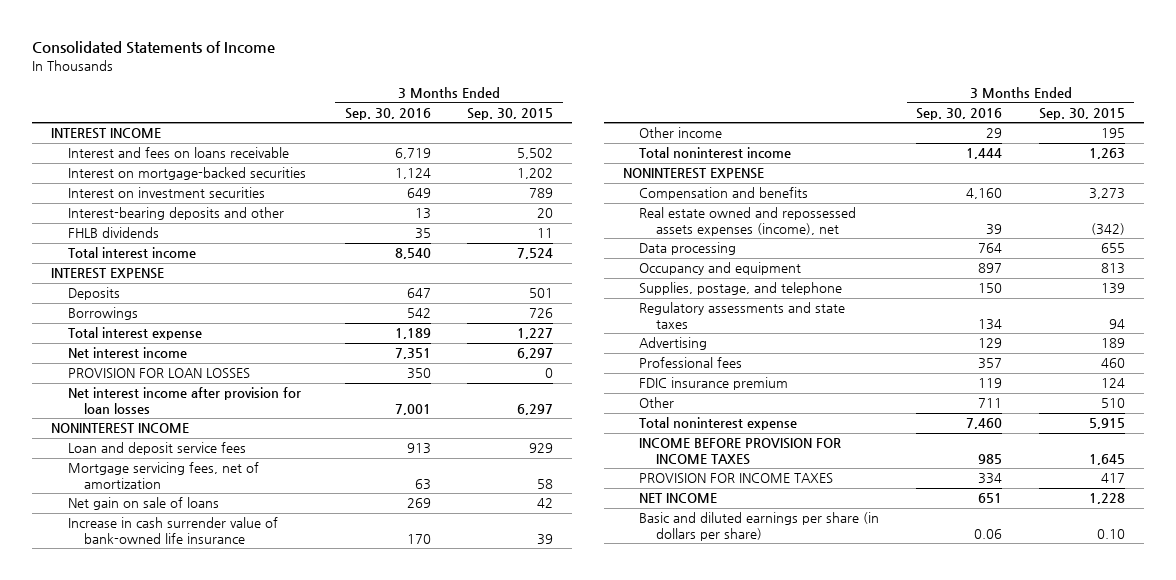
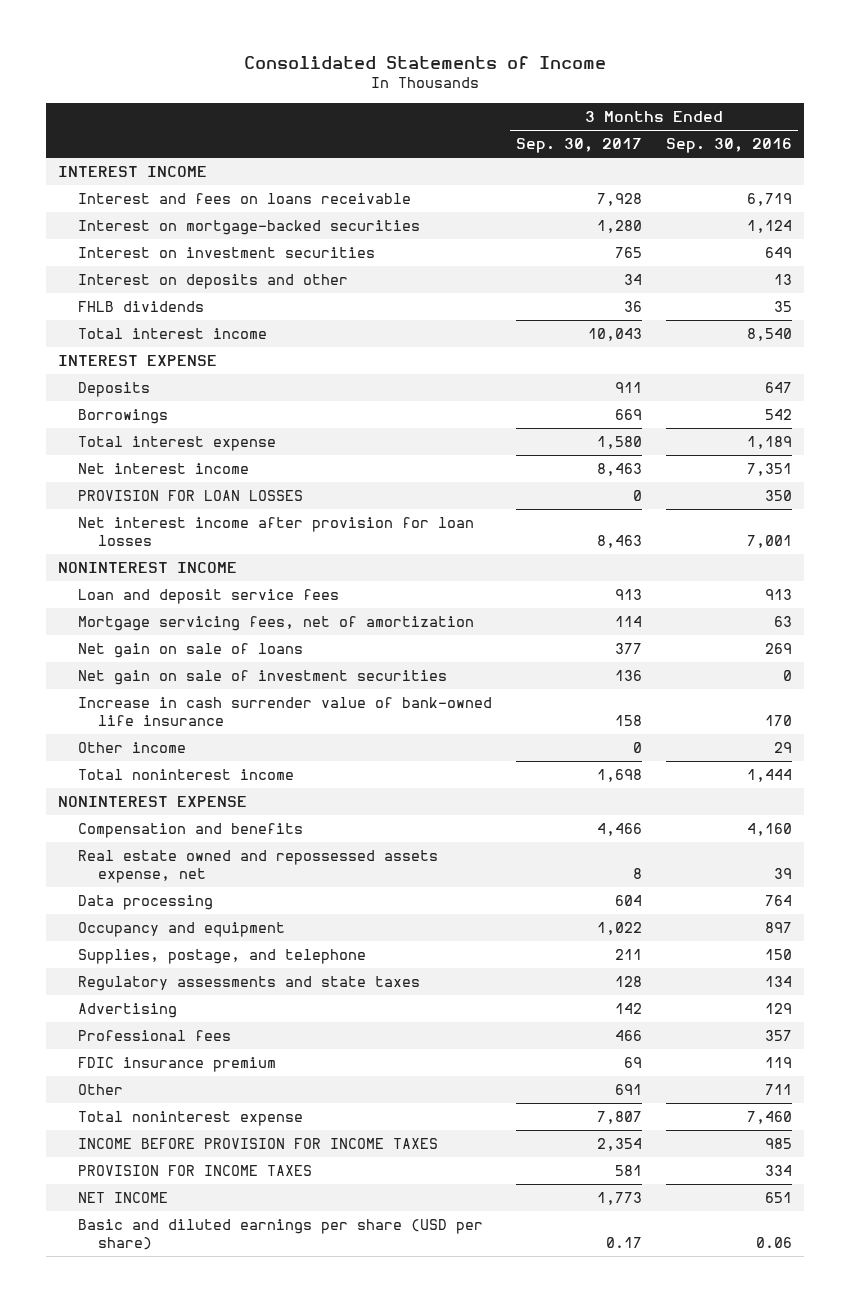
- | 3 Months Ended Sep. 30, 2016 | 3 Months Ended Sep. 30, 2015
+ | 3 Months Ended Sep. 30, 2017 | 3 Months Ended Sep. 30, 2016
- Interest-bearing deposits and other | 13 | 20
+ Interest on deposits and other | 34 | 13
+ Net gain on sale of investment securities | 136 | 0
- Real estate owned and repossessed assets expenses (income), net | 39 | (342)
+ Real estate owned and repossessed assets expense, net | 8 | 39
- Basic and diluted earnings per share (in dollars per share) | 0.06 | 0.10
+ Basic and diluted earnings per share (USD per share) | 0.17 | 0.06

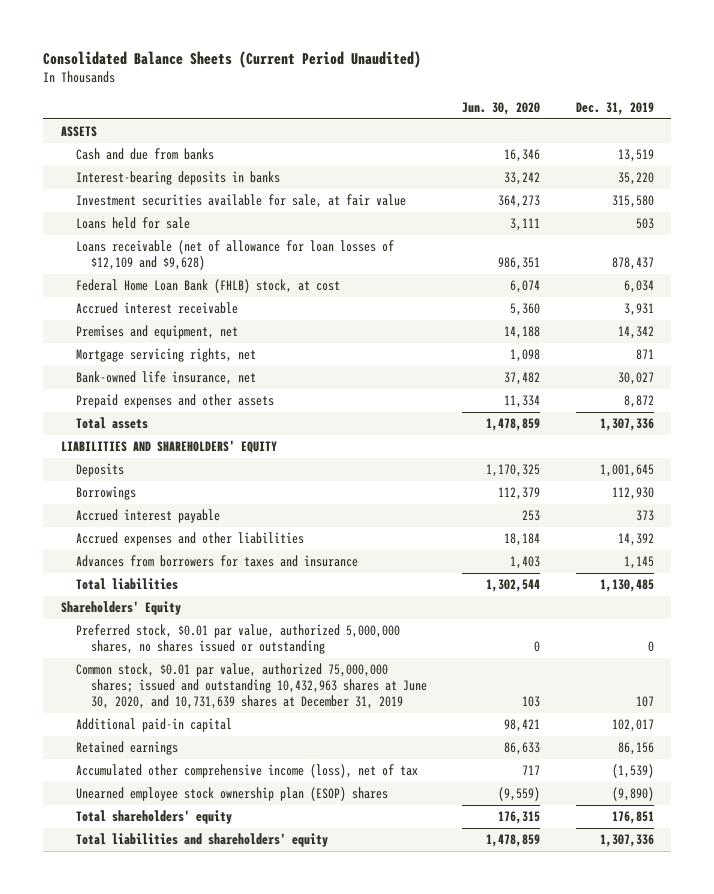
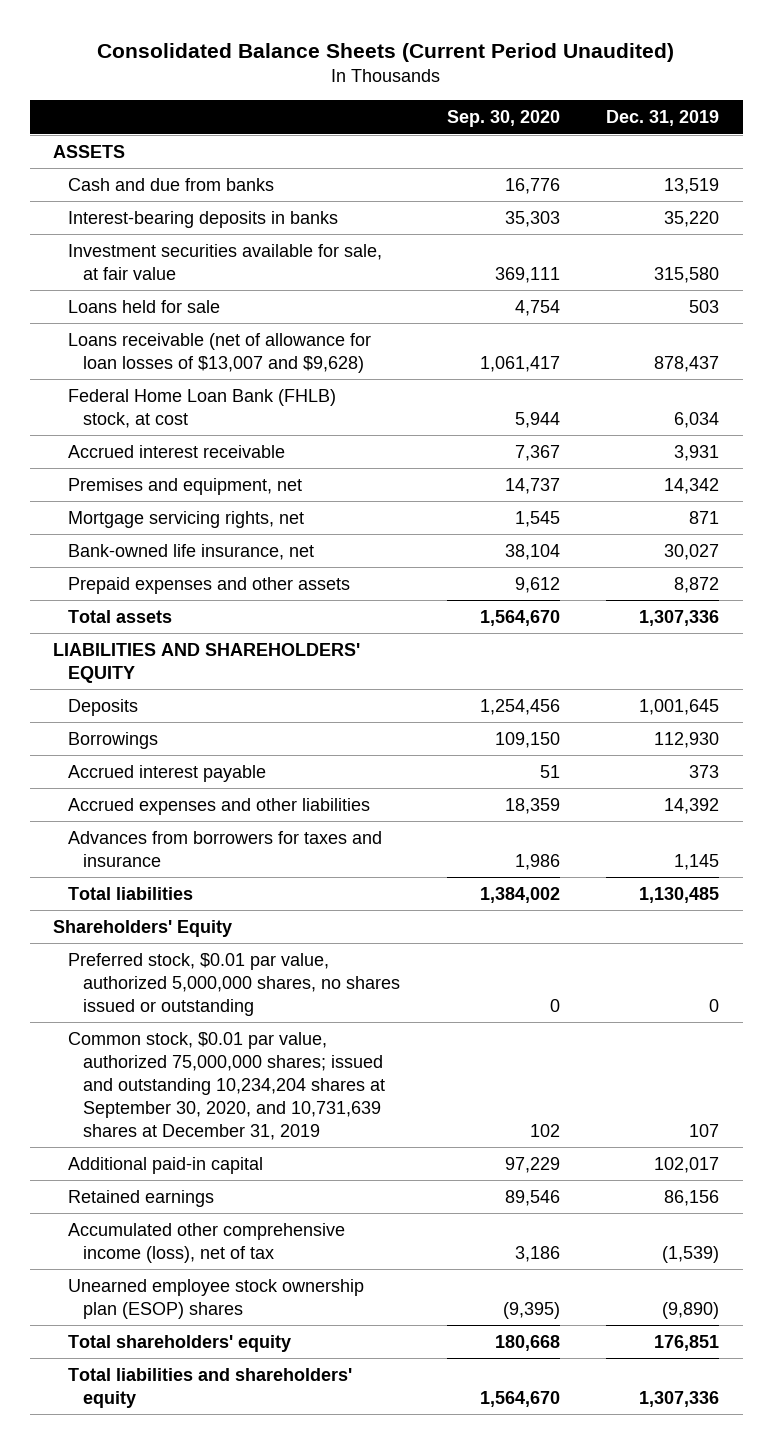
- | Jun. 30, 2020 | Dec. 31, 2019
+ | Sep. 30, 2020 | Dec. 31, 2019
- Loans receivable (net of allowance for loan losses of $12,109 and $9,628) | 986,351 | 878,437
+ Loans receivable (net of allowance for loan losses of $13,007 and $9,628) | 1,061,417 | 878,437
- Common stock, $0.01 par value, authorized 75,000,000 shares; issued and outstanding 10,432,963 shares at June 30, 2020, and 10,731,639 shares at December 31, 2019 | 103 | 107
+ Common stock, $0.01 par value, authorized 75,000,000 shares; issued and outstanding 10,234,204 shares at September 30, 2020, and 10,731,639 shares at December 31, 2019 | 102 | 107

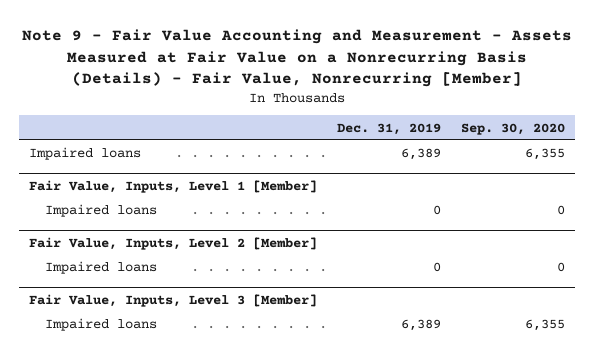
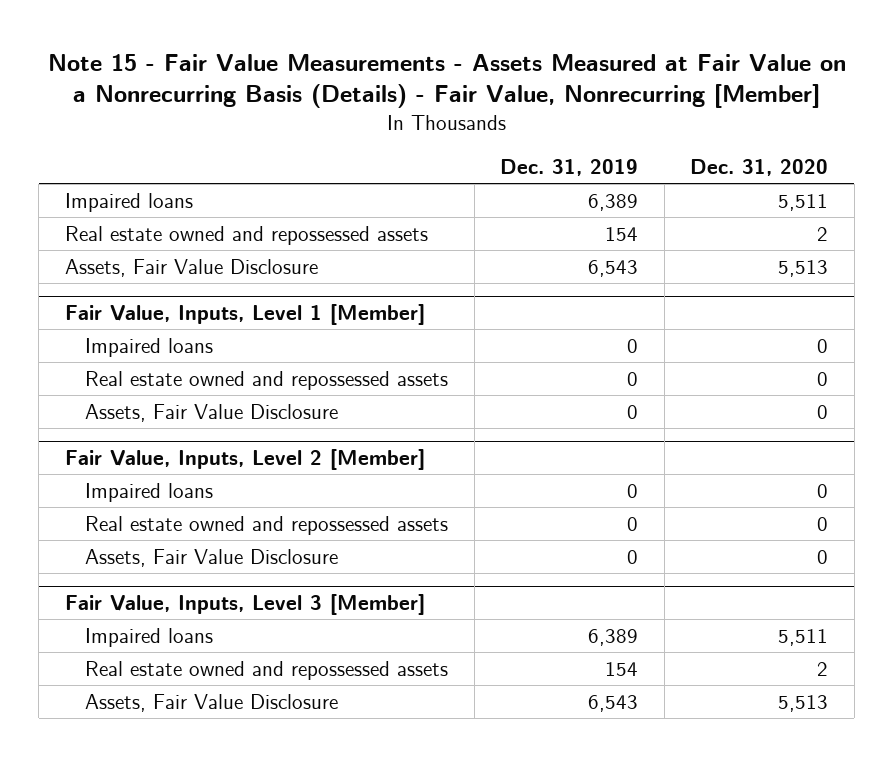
- Note 9 - Fair Value Accounting and Measurement - Assets Measured at Fair Value on a Nonrecurring Basis (Details) - Fair Value, Nonrecurring [Member]
+ Note 15 - Fair Value Measurements - Assets Measured at Fair Value on a Nonrecurring Basis (Details) - Fair Value, Nonrecurring [Member]
- | Dec. 31, 2019 | Sep. 30, 2020
+ | Dec. 31, 2019 | Dec. 31, 2020
+ Real estate owned and repossessed assets | 154 | 2
+ Assets, Fair Value Disclosure | 6,543 | 5,513
@ Fair Value, Inputs, Level 1 [Member]
+ Real estate owned and repossessed assets | 0 | 0
+ Assets, Fair Value Disclosure | 0 | 0
@ Fair Value, Inputs, Level 2 [Member]
+ Real estate owned and repossessed assets | 0 | 0
+ Assets, Fair Value Disclosure | 0 | 0
@ Fair Value, Inputs, Level 3 [Member]
+ Real estate owned and repossessed assets | 154 | 2
+ Assets, Fair Value Disclosure | 6,543 | 5,513

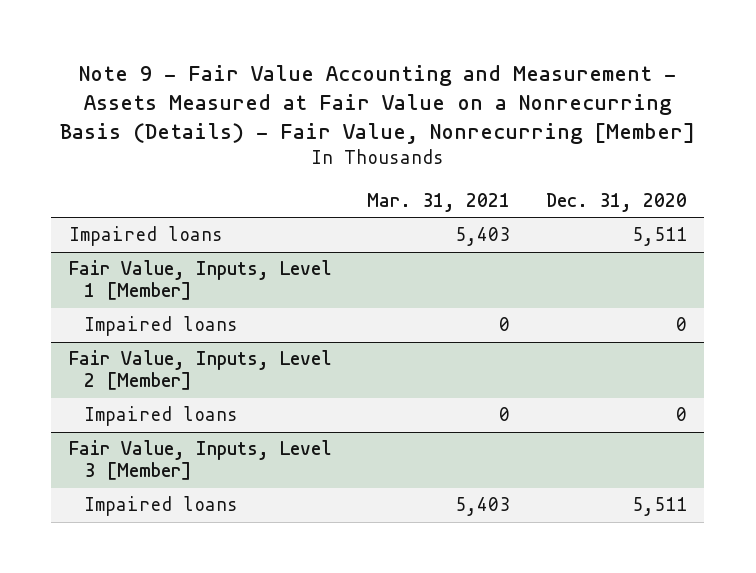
- Note 15 - Fair Value Measurements - Assets Measured at Fair Value on a Nonrecurring Basis (Details) - Fair Value, Nonrecurring [Member]
+ Note 9 - Fair Value Accounting and Measurement - Assets Measured at Fair Value on a Nonrecurring Basis (Details) - Fair Value, Nonrecurring [Member]
- | Dec. 31, 2019 | Dec. 31, 2020
+ | Mar. 31, 2021 | Dec. 31, 2020
- Real estate owned and repossessed assets | 154 | 2
- Assets, Fair Value Disclosure | 6,543 | 5,513
@ Fair Value, Inputs, Level 1 [Member]
- Real estate owned and repossessed assets | 0 | 0
- Assets, Fair Value Disclosure | 0 | 0
@ Fair Value, Inputs, Level 2 [Member]
- Real estate owned and repossessed assets | 0 | 0
- Assets, Fair Value Disclosure | 0 | 0
@ Fair Value, Inputs, Level 3 [Member]
- Real estate owned and repossessed assets | 154 | 2
- Assets, Fair Value Disclosure | 6,543 | 5,513

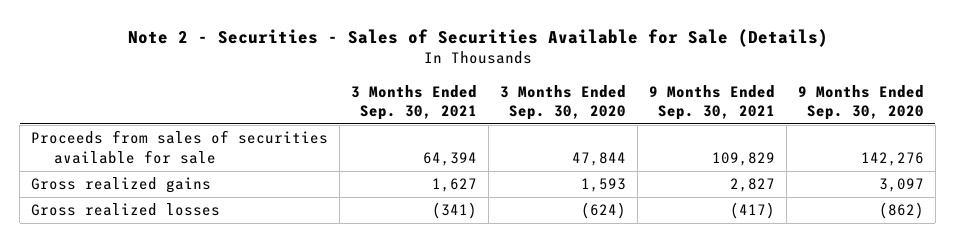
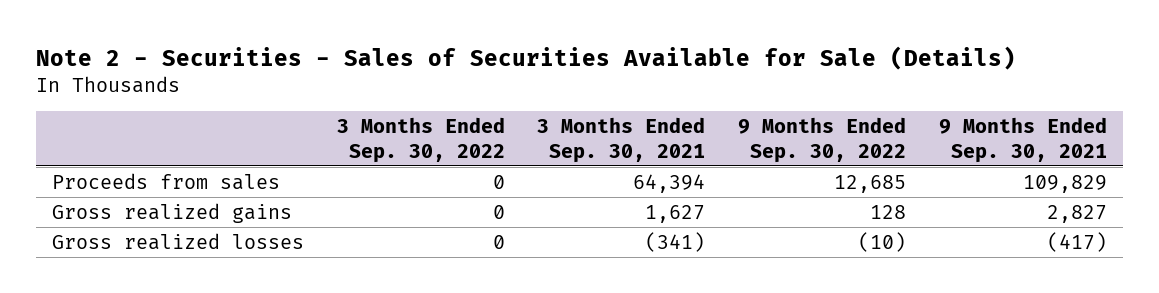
- | 3 Months Ended Sep. 30, 2021 | 3 Months Ended Sep. 30, 2020 | 9 Months Ended Sep. 30, 2021 | 9 Months Ended Sep. 30, 2020
+ | 3 Months Ended Sep. 30, 2022 | 3 Months Ended Sep. 30, 2021 | 9 Months Ended Sep. 30, 2022 | 9 Months Ended Sep. 30, 2021
- Proceeds from sales of securities available for sale | 64,394 | 47,844 | 109,829 | 142,276
+ Proceeds from sales | 0 | 64,394 | 12,685 | 109,829

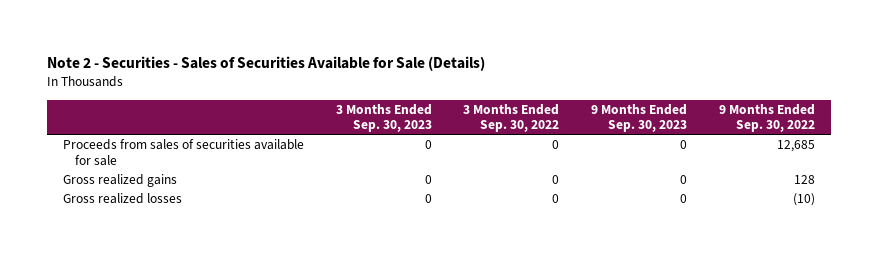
- | 3 Months Ended Sep. 30, 2022 | 3 Months Ended Sep. 30, 2021 | 9 Months Ended Sep. 30, 2022 | 9 Months Ended Sep. 30, 2021
+ | 3 Months Ended Sep. 30, 2023 | 3 Months Ended Sep. 30, 2022 | 9 Months Ended Sep. 30, 2023 | 9 Months Ended Sep. 30, 2022
- Proceeds from sales | 0 | 64,394 | 12,685 | 109,829
+ Proceeds from sales of securities available for sale | 0 | 0 | 0 | 12,685

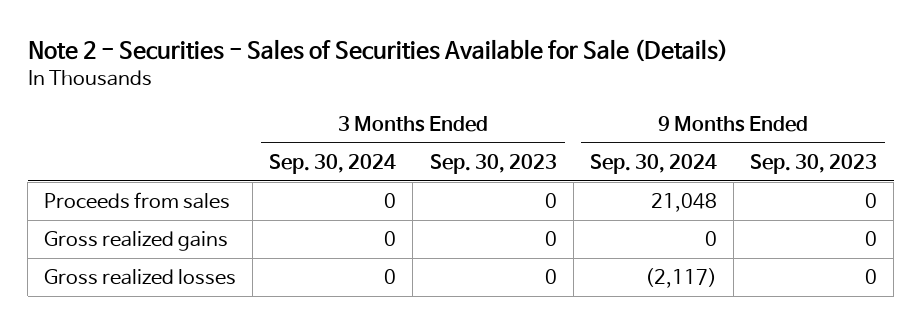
- | 3 Months Ended Sep. 30, 2023 | 3 Months Ended Sep. 30, 2022 | 9 Months Ended Sep. 30, 2023 | 9 Months Ended Sep. 30, 2022
+ | 3 Months Ended Sep. 30, 2024 | 3 Months Ended Sep. 30, 2023 | 9 Months Ended Sep. 30, 2024 | 9 Months Ended Sep. 30, 2023
- Proceeds from sales of securities available for sale | 0 | 0 | 0 | 12,685
+ Proceeds from sales | 0 | 0 | 21,048 | 0

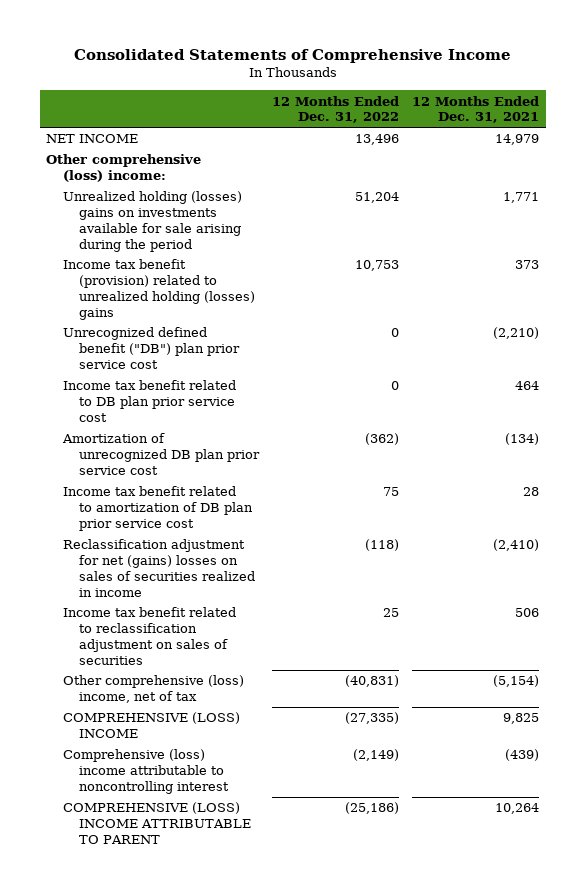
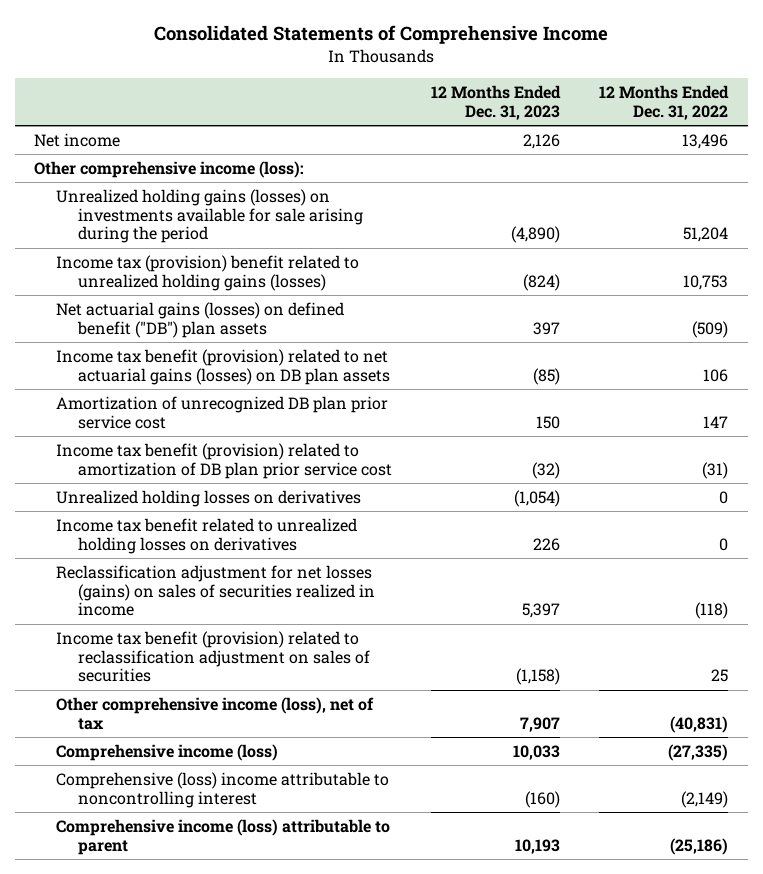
- | 12 Months Ended Dec. 31, 2022 | 12 Months Ended Dec. 31, 2021
+ | 12 Months Ended Dec. 31, 2023 | 12 Months Ended Dec. 31, 2022
- NET INCOME | 13,496 | 14,979
- Other comprehensive (loss) income:
- Unrealized holding (losses) gains on investments available for sale arising during the period | 51,204 | 1,771
- Income tax benefit (provision) related to unrealized holding (losses) gains | 10,753 | 373
- Unrecognized defined benefit ("DB") plan prior service cost | 0 | (2,210)
- Income tax benefit related to DB plan prior service cost | 0 | 464
- Amortization of unrecognized DB plan prior service cost | (362) | (134)
- Income tax benefit related to amortization of DB plan prior service cost | 75 | 28
- Reclassification adjustment for net (gains) losses on sales of securities realized in income | (118) | (2,410)
- Income tax benefit related to reclassification adjustment on sales of securities | 25 | 506
- Other comprehensive (loss) income, net of tax | (40,831) | (5,154)
- COMPREHENSIVE (LOSS) INCOME | (27,335) | 9,825
+ Net income | 2,126 | 13,496
+ Other comprehensive income (loss):
+ Unrealized holding gains (losses) on investments available for sale arising during the period | (4,890) | 51,204
+ Income tax (provision) benefit related to unrealized holding gains (losses) | (824) | 10,753
+ Net actuarial gains (losses) on defined benefit ("DB") plan assets | 397 | (509)
+ Income tax benefit (provision) related to net actuarial gains (losses) on DB plan assets | (85) | 106
+ Amortization of unrecognized DB plan prior service cost | 150 | 147
+ Income tax benefit (provision) related to amortization of DB plan prior service cost | (32) | (31)
+ Unrealized holding losses on derivatives | (1,054) | 0
+ Income tax benefit related to unrealized holding losses on derivatives | 226 | 0
+ Reclassification adjustment for net losses (gains) on sales of securities realized in income | 5,397 | (118)
+ Income tax benefit (provision) related to reclassification adjustment on sales of securities | (1,158) | 25
+ Other comprehensive income (loss), net of tax | 7,907 | (40,831)
+ Comprehensive income (loss) | 10,033 | (27,335)
- COMPREHENSIVE (LOSS) INCOME ATTRIBUTABLE TO PARENT | (25,186) | 10,264
+ Comprehensive income (loss) attributable to parent | 10,193 | (25,186)

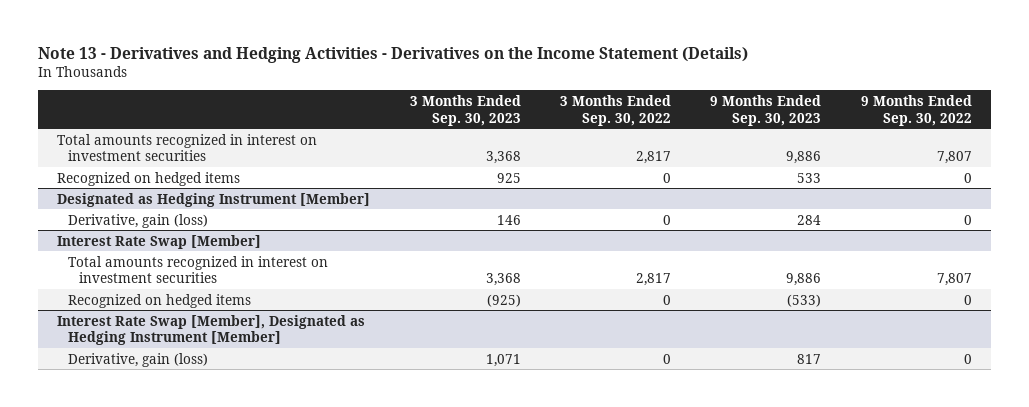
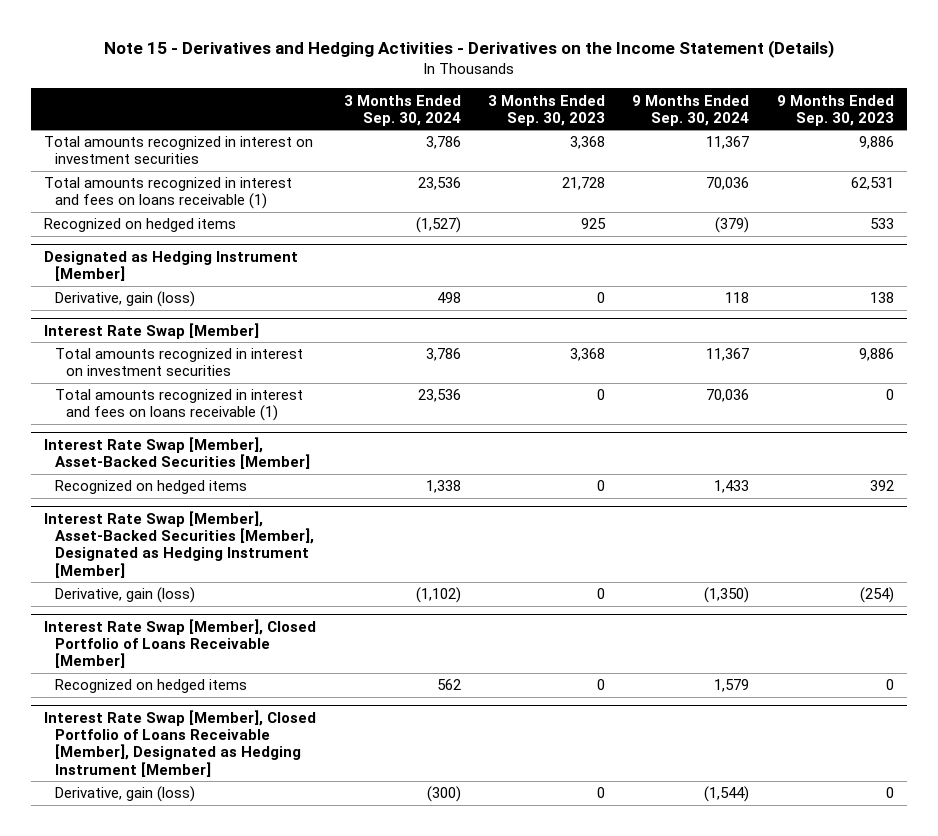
- Note 13 - Derivatives and Hedging Activities - Derivatives on the Income Statement (Details)
+ Note 15 - Derivatives and Hedging Activities - Derivatives on the Income Statement (Details)
- | 3 Months Ended Sep. 30, 2023 | 3 Months Ended Sep. 30, 2022 | 9 Months Ended Sep. 30, 2023 | 9 Months Ended Sep. 30, 2022
+ | 3 Months Ended Sep. 30, 2024 | 3 Months Ended Sep. 30, 2023 | 9 Months Ended Sep. 30, 2024 | 9 Months Ended Sep. 30, 2023
+ Total amounts recognized in interest and fees on loans receivable (1) | 23,536 | 21,728 | 70,036 | 62,531
@ Designated as Hedging Instrument [Member]
- Derivative, gain (loss) | 146 | 0 | 284 | 0
+ Derivative, gain (loss) | 498 | 0 | 118 | 138
@ Interest Rate Swap [Member]
- Recognized on hedged items | (925) | 0 | (533) | 0
- Interest Rate Swap [Member], Designated as Hedging Instrument [Member]
- Derivative, gain (loss) | 1,071 | 0 | 817 | 0
@ Interest Rate Swap [Member]
+ Total amounts recognized in interest and fees on loans receivable (1) | 23,536 | 0 | 70,036 | 0
+ Interest Rate Swap [Member], Asset-Backed Securities [Member]
+ Recognized on hedged items | 1,338 | 0 | 1,433 | 392
+ Interest Rate Swap [Member], Asset-Backed Securities [Member], Designated as Hedging Instrument [Member]
+ Derivative, gain (loss) | (1,102) | 0 | (1,350) | (254)
+ Interest Rate Swap [Member], Closed Portfolio of Loans Receivable [Member]
+ Recognized on hedged items | 562 | 0 | 1,579 | 0
+ Interest Rate Swap [Member], Closed Portfolio of Loans Receivable [Member], Designated as Hedging Instrument [Member]
+ Derivative, gain (loss) | (300) | 0 | (1,544) | 0

